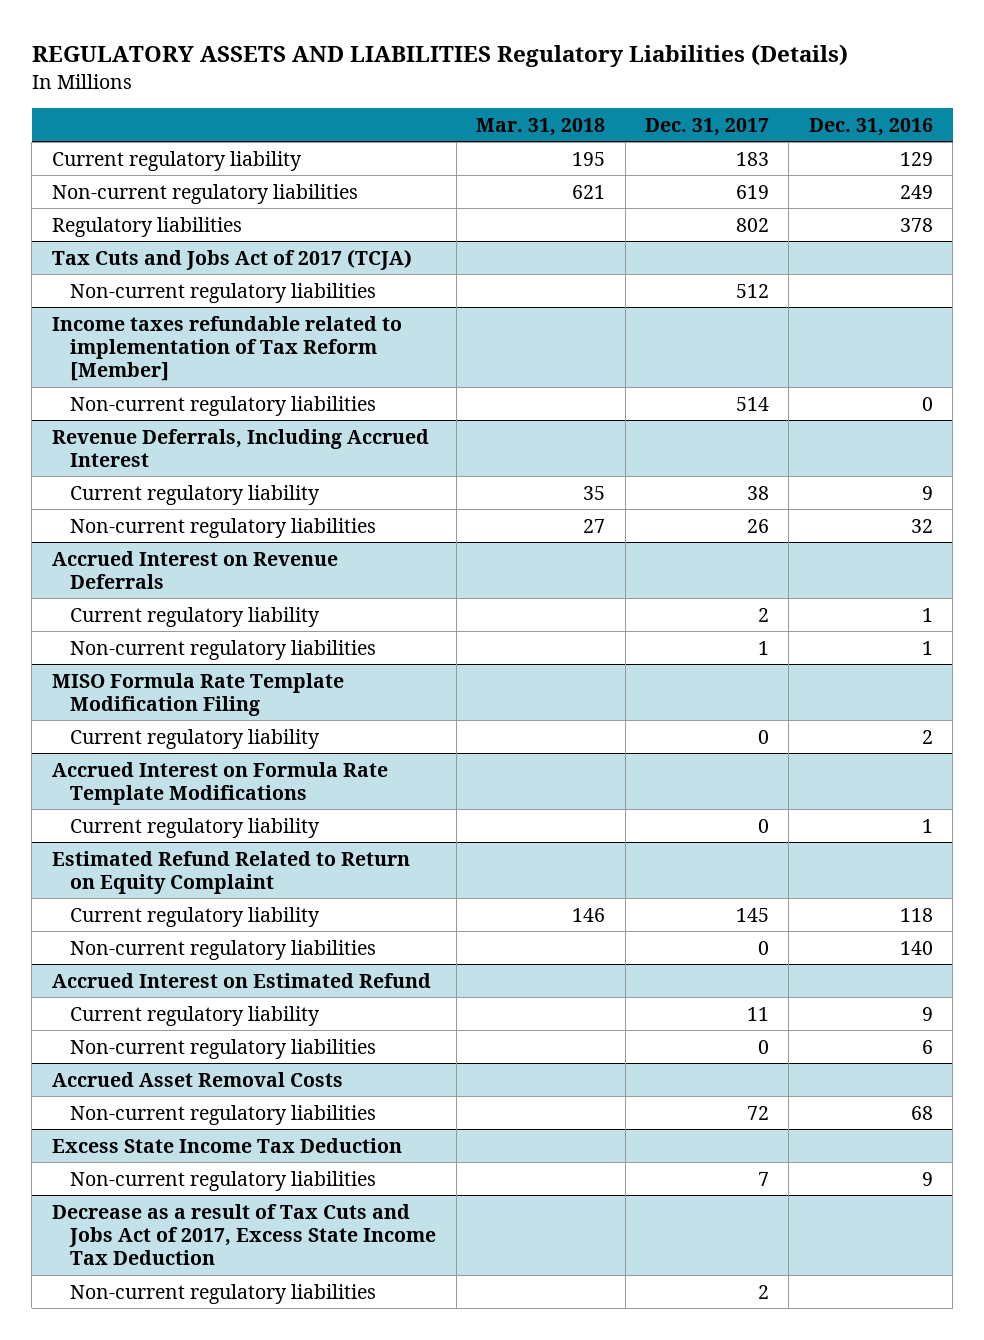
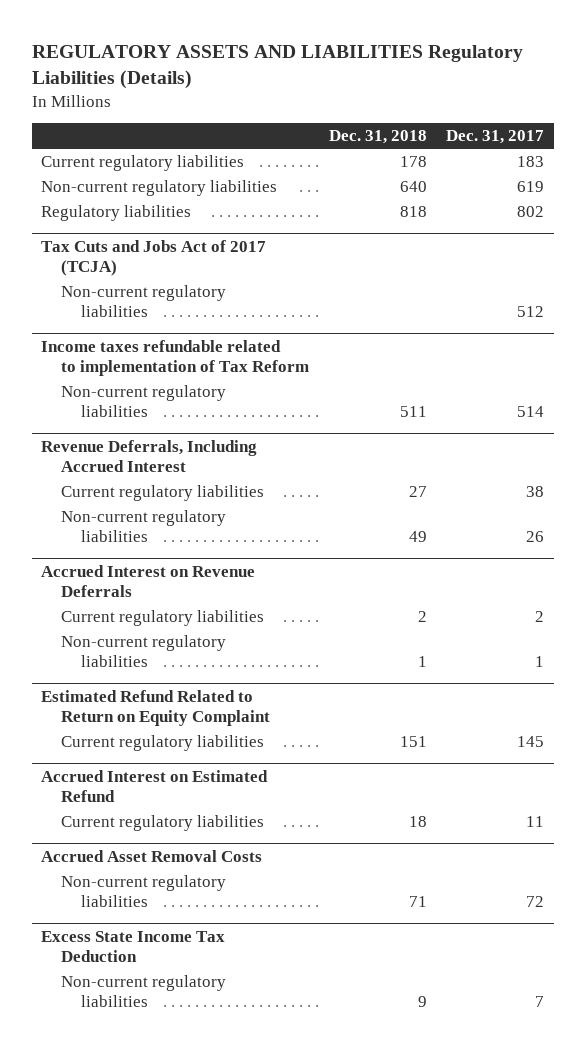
- | Mar. 31, 2018 | Dec. 31, 2017 | Dec. 31, 2016
+ | Dec. 31, 2018 | Dec. 31, 2017
- Current regulatory liability | 195 | 183 | 129
+ Current regulatory liabilities | 178 | 183
- Income taxes refundable related to implementation of Tax Reform [Member]
+ Income taxes refundable related to implementation of Tax Reform
@ Revenue Deferrals, Including Accrued Interest
- Current regulatory liability | 35 | 38 | 9
+ Current regulatory liabilities | 27 | 38
@ Accrued Interest on Revenue Deferrals
- Current regulatory liability | | 2 | 1
+ Current regulatory liabilities | 2 | 2
- MISO Formula Rate Template Modification Filing
- Current regulatory liability | | 0 | 2
- Accrued Interest on Formula Rate Template Modifications
- Current regulatory liability | | 0 | 1
@ Estimated Refund Related to Return on Equity Complaint
- Current regulatory liability | 146 | 145 | 118
- Non-current regulatory liabilities | | 0 | 140
+ Current regulatory liabilities | 151 | 145
@ Accrued Interest on Estimated Refund
- Current regulatory liability | | 11 | 9
- Non-current regulatory liabilities | | 0 | 6
+ Current regulatory liabilities | 18 | 11
- Decrease as a result of Tax Cuts and Jobs Act of 2017, Excess State Income Tax Deduction
- Non-current regulatory liabilities | | 2 |

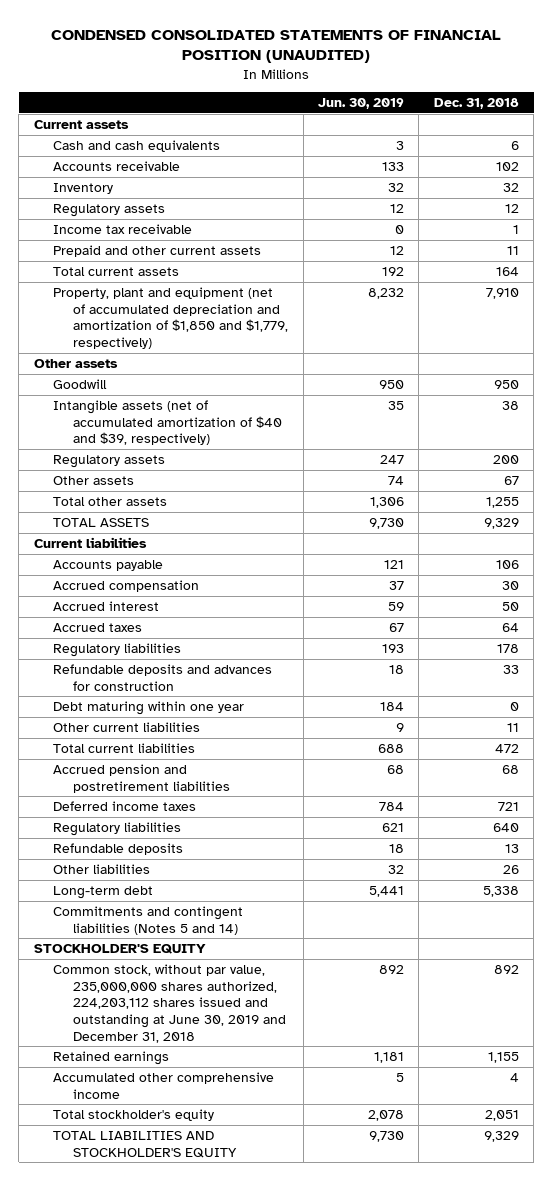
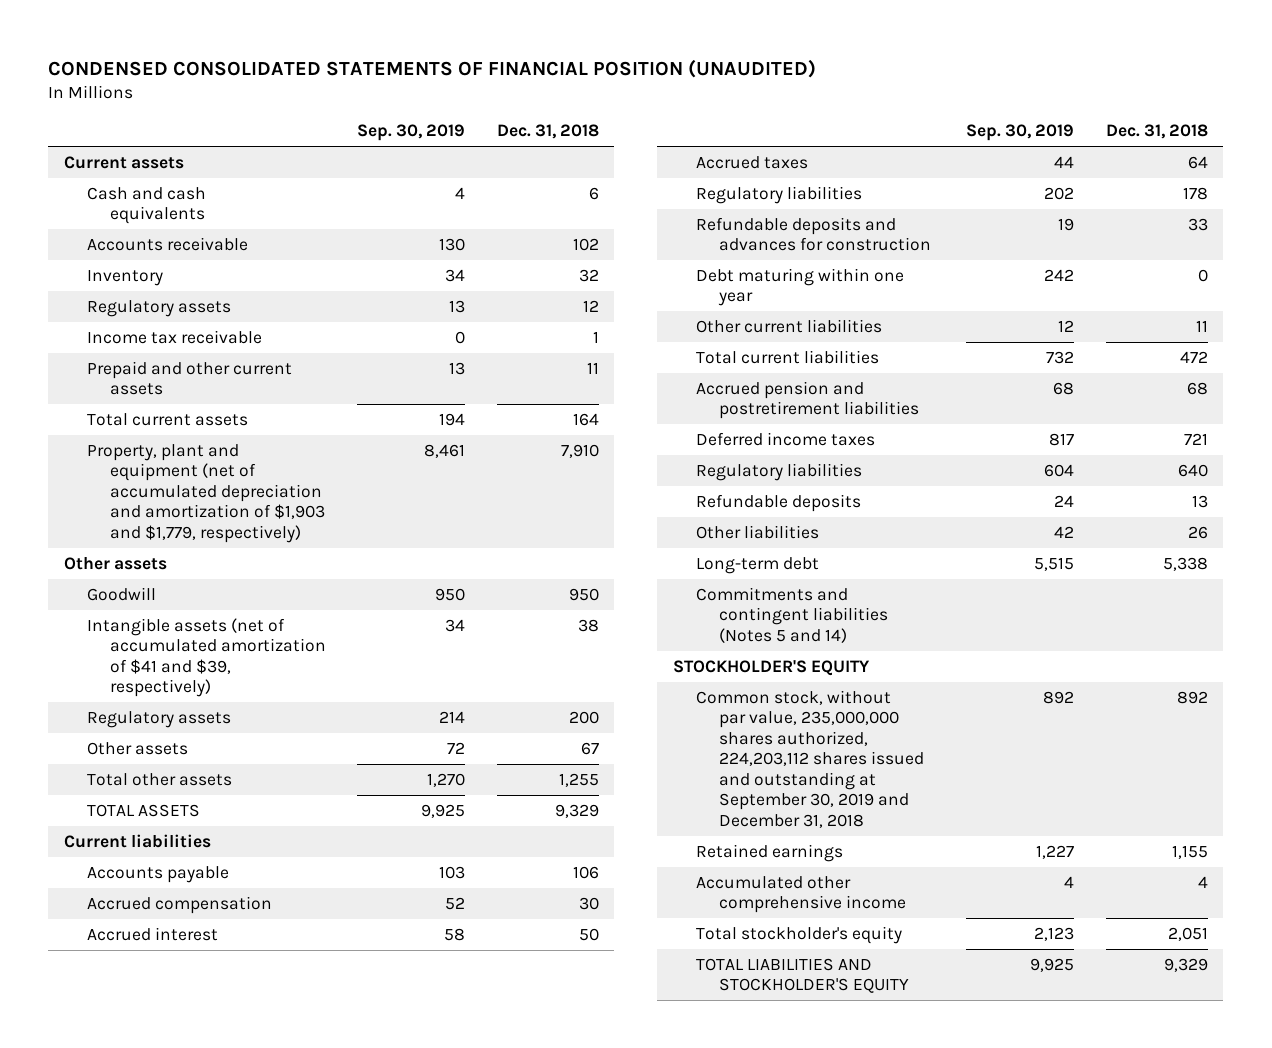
- | Jun. 30, 2019 | Dec. 31, 2018
+ | Sep. 30, 2019 | Dec. 31, 2018
- Property, plant and equipment (net of accumulated depreciation and amortization of $1,850 and $1,779, respectively) | 8,232 | 7,910
+ Property, plant and equipment (net of accumulated depreciation and amortization of $1,903 and $1,779, respectively) | 8,461 | 7,910
- Intangible assets (net of accumulated amortization of $40 and $39, respectively) | 35 | 38
+ Intangible assets (net of accumulated amortization of $41 and $39, respectively) | 34 | 38
- Common stock, without par value, 235,000,000 shares authorized, 224,203,112 shares issued and outstanding at June 30, 2019 and December 31, 2018 | 892 | 892
+ Common stock, without par value, 235,000,000 shares authorized, 224,203,112 shares issued and outstanding at September 30, 2019 and December 31, 2018 | 892 | 892

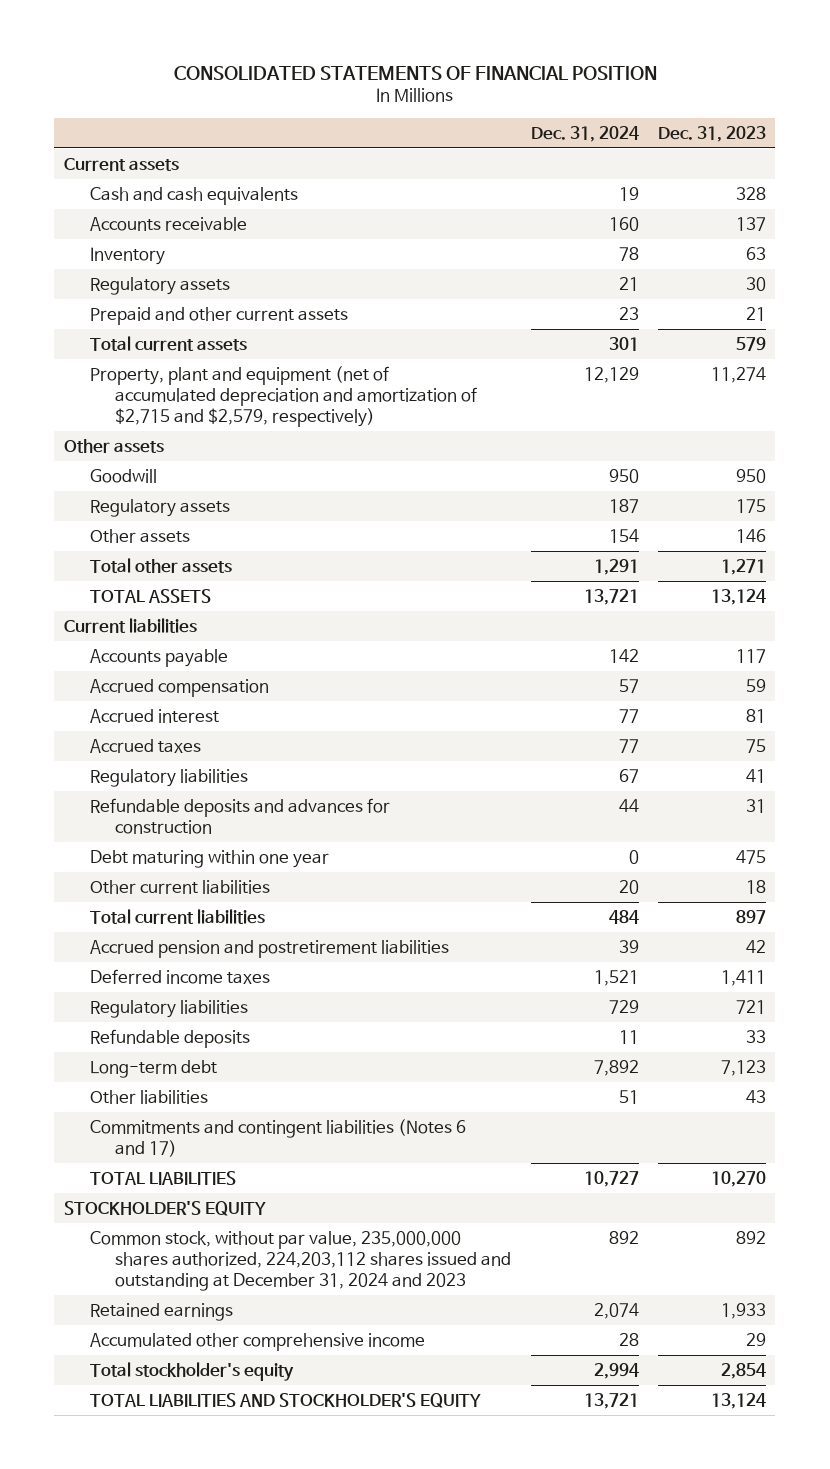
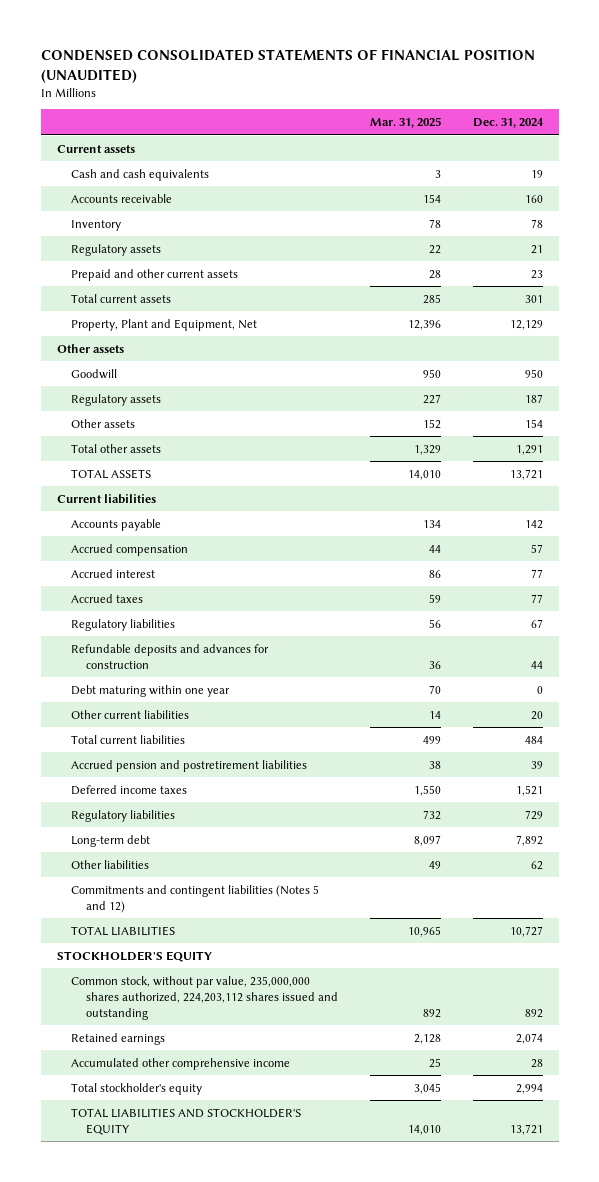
- CONSOLIDATED STATEMENTS OF FINANCIAL POSITION
+ CONDENSED CONSOLIDATED STATEMENTS OF FINANCIAL POSITION (UNAUDITED)
- | Dec. 31, 2024 | Dec. 31, 2023
+ | Mar. 31, 2025 | Dec. 31, 2024
- Property, plant and equipment (net of accumulated depreciation and amortization of $2,715 and $2,579, respectively) | 12,129 | 11,274
+ Property, Plant and Equipment, Net | 12,396 | 12,129
- Refundable deposits | 11 | 33
- Other liabilities | 51 | 43
- Commitments and contingent liabilities (Notes 6 and 17)
+ Other liabilities | 49 | 62
+ Commitments and contingent liabilities (Notes 5 and 12)
- Common stock, without par value, 235,000,000 shares authorized, 224,203,112 shares issued and outstanding at December 31, 2024 and 2023 | 892 | 892
+ Common stock, without par value, 235,000,000 shares authorized, 224,203,112 shares issued and outstanding | 892 | 892

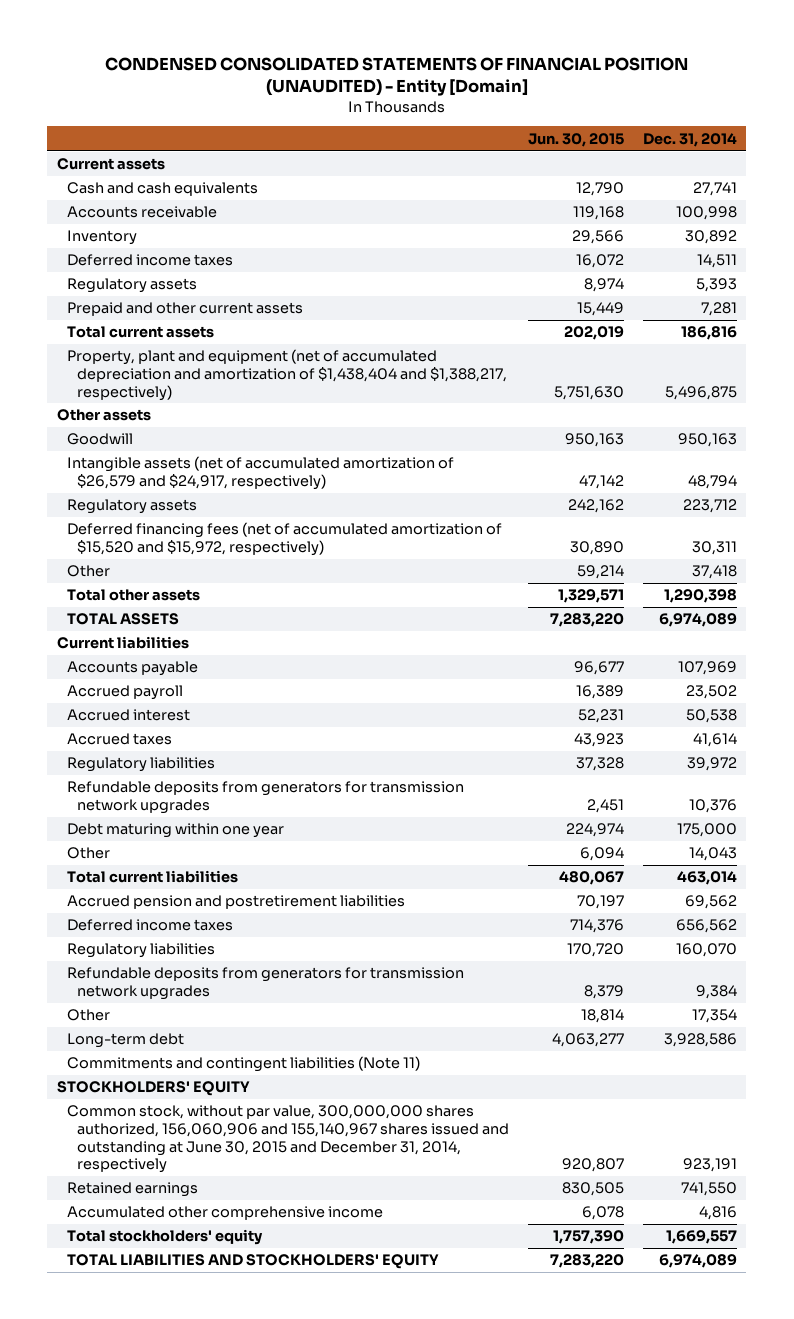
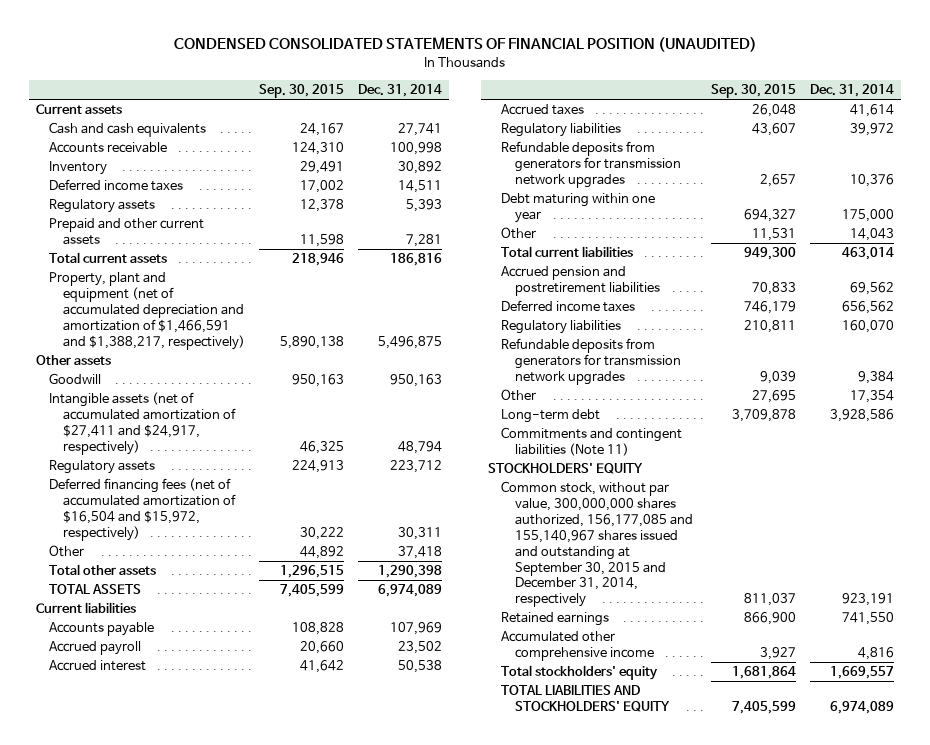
- CONDENSED CONSOLIDATED STATEMENTS OF FINANCIAL POSITION (UNAUDITED) - Entity [Domain]
+ CONDENSED CONSOLIDATED STATEMENTS OF FINANCIAL POSITION (UNAUDITED)
- | Jun. 30, 2015 | Dec. 31, 2014
+ | Sep. 30, 2015 | Dec. 31, 2014
- Property, plant and equipment (net of accumulated depreciation and amortization of $1,438,404 and $1,388,217, respectively) | 5,751,630 | 5,496,875
+ Property, plant and equipment (net of accumulated depreciation and amortization of $1,466,591 and $1,388,217, respectively) | 5,890,138 | 5,496,875
- Intangible assets (net of accumulated amortization of $26,579 and $24,917, respectively) | 47,142 | 48,794
+ Intangible assets (net of accumulated amortization of $27,411 and $24,917, respectively) | 46,325 | 48,794
- Deferred financing fees (net of accumulated amortization of $15,520 and $15,972, respectively) | 30,890 | 30,311
+ Deferred financing fees (net of accumulated amortization of $16,504 and $15,972, respectively) | 30,222 | 30,311
- Common stock, without par value, 300,000,000 shares authorized, 156,060,906 and 155,140,967 shares issued and outstanding at June 30, 2015 and December 31, 2014, respectively | 920,807 | 923,191
+ Common stock, without par value, 300,000,000 shares authorized, 156,177,085 and 155,140,967 shares issued and outstanding at September 30, 2015 and December 31, 2014, respectively | 811,037 | 923,191

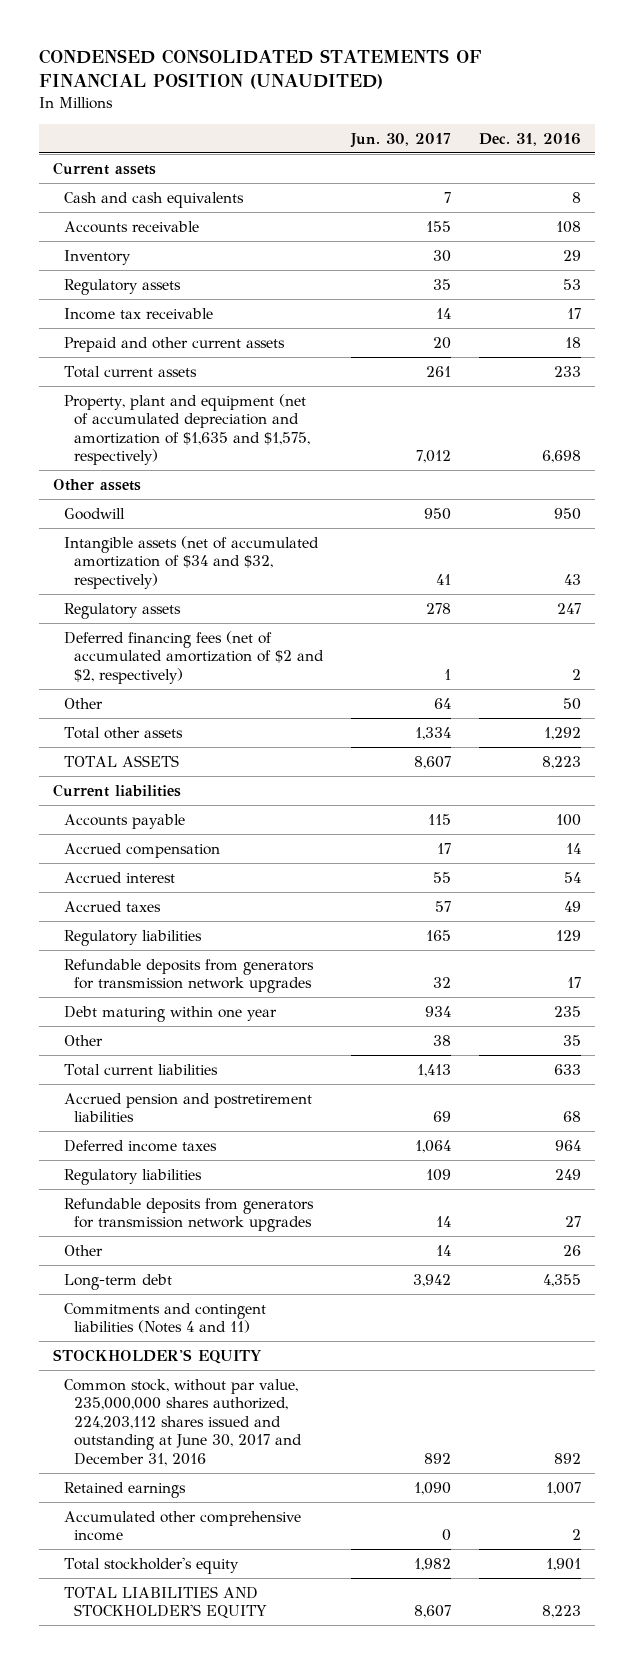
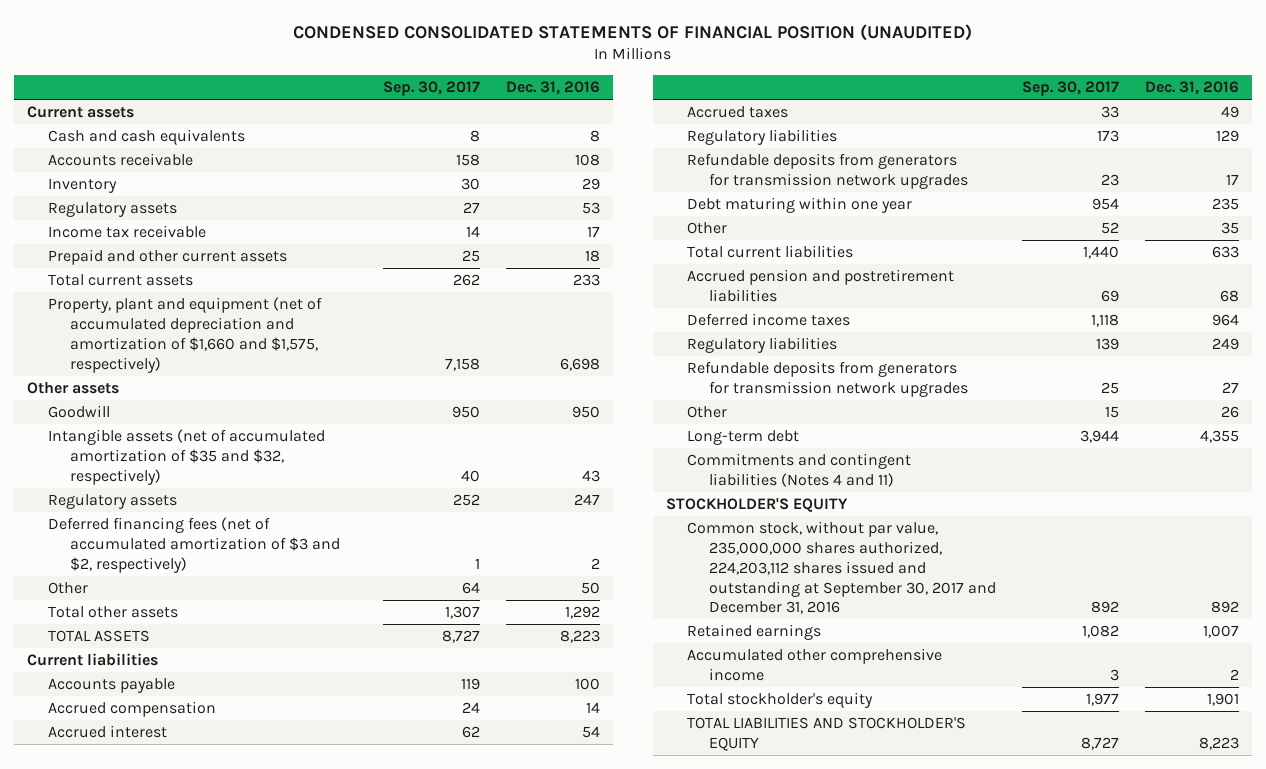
- | Jun. 30, 2017 | Dec. 31, 2016
+ | Sep. 30, 2017 | Dec. 31, 2016
- Property, plant and equipment (net of accumulated depreciation and amortization of $1,635 and $1,575, respectively) | 7,012 | 6,698
+ Property, plant and equipment (net of accumulated depreciation and amortization of $1,660 and $1,575, respectively) | 7,158 | 6,698
- Intangible assets (net of accumulated amortization of $34 and $32, respectively) | 41 | 43
+ Intangible assets (net of accumulated amortization of $35 and $32, respectively) | 40 | 43
- Deferred financing fees (net of accumulated amortization of $2 and $2, respectively) | 1 | 2
+ Deferred financing fees (net of accumulated amortization of $3 and $2, respectively) | 1 | 2
- Common stock, without par value, 235,000,000 shares authorized, 224,203,112 shares issued and outstanding at June 30, 2017 and December 31, 2016 | 892 | 892
+ Common stock, without par value, 235,000,000 shares authorized, 224,203,112 shares issued and outstanding at September 30, 2017 and December 31, 2016 | 892 | 892

